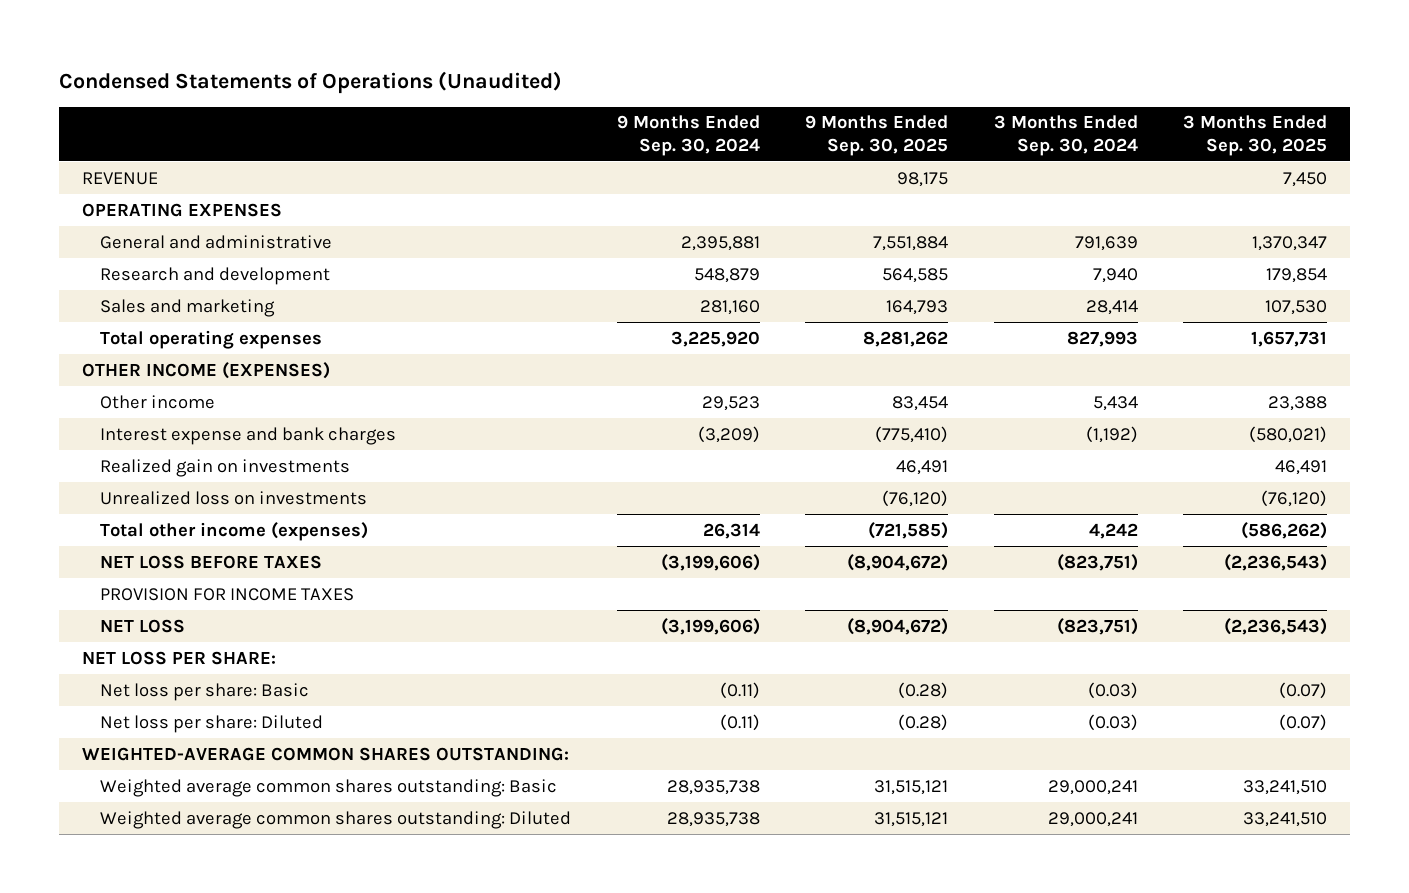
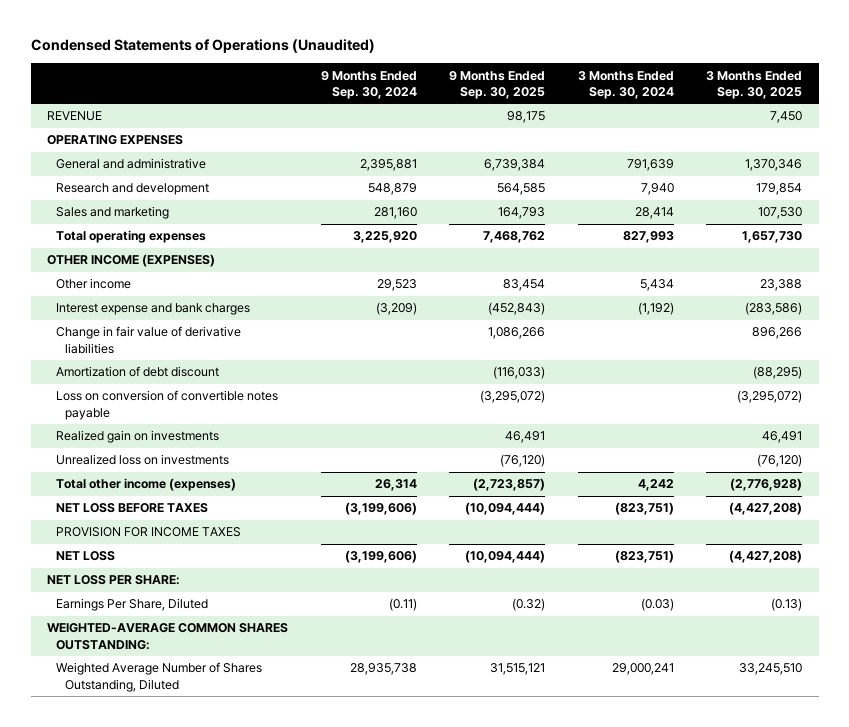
- General and administrative | 2,395,881 | 7,551,884 | 791,639 | 1,370,347
+ General and administrative | 2,395,881 | 6,739,384 | 791,639 | 1,370,346
- Total operating expenses | 3,225,920 | 8,281,262 | 827,993 | 1,657,731
+ Total operating expenses | 3,225,920 | 7,468,762 | 827,993 | 1,657,730
- Interest expense and bank charges | (3,209) | (775,410) | (1,192) | (580,021)
+ Interest expense and bank charges | (3,209) | (452,843) | (1,192) | (283,586)
+ Change in fair value of derivative liabilities | | 1,086,266 | | 896,266
+ Amortization of debt discount | | (116,033) | | (88,295)
+ Loss on conversion of convertible notes payable | | (3,295,072) | | (3,295,072)
- Total other income (expenses) | 26,314 | (721,585) | 4,242 | (586,262)
- NET LOSS BEFORE TAXES | (3,199,606) | (8,904,672) | (823,751) | (2,236,543)
+ Total other income (expenses) | 26,314 | (2,723,857) | 4,242 | (2,776,928)
+ NET LOSS BEFORE TAXES | (3,199,606) | (10,094,444) | (823,751) | (4,427,208)
- NET LOSS | (3,199,606) | (8,904,672) | (823,751) | (2,236,543)
+ NET LOSS | (3,199,606) | (10,094,444) | (823,751) | (4,427,208)
- Net loss per share: Basic | (0.11) | (0.28) | (0.03) | (0.07)
- Net loss per share: Diluted | (0.11) | (0.28) | (0.03) | (0.07)
+ Earnings Per Share, Diluted | (0.11) | (0.32) | (0.03) | (0.13)
- Weighted average common shares outstanding: Basic | 28,935,738 | 31,515,121 | 29,000,241 | 33,241,510
- Weighted average common shares outstanding: Diluted | 28,935,738 | 31,515,121 | 29,000,241 | 33,241,510
+ Weighted Average Number of Shares Outstanding, Diluted | 28,935,738 | 31,515,121 | 29,000,241 | 33,245,510

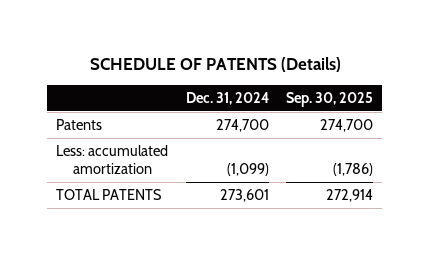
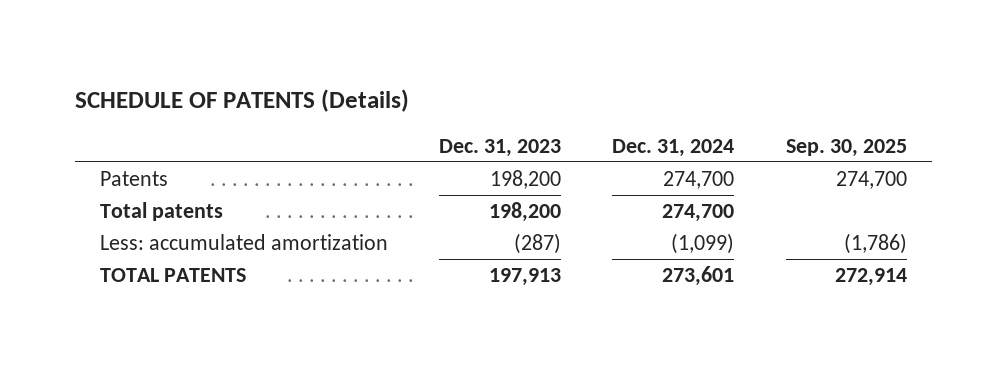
- | Dec. 31, 2024 | Sep. 30, 2025
+ | Dec. 31, 2023 | Dec. 31, 2024 | Sep. 30, 2025
+ Total patents | 198,200 | 274,700 |

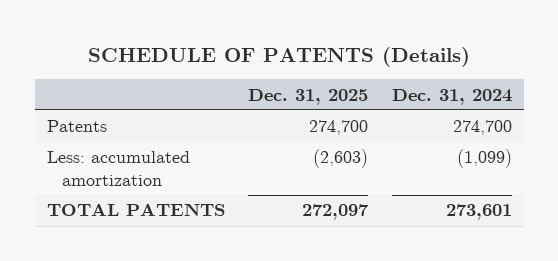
- | Dec. 31, 2023 | Dec. 31, 2024 | Sep. 30, 2025
+ | Dec. 31, 2025 | Dec. 31, 2024
- Total patents | 198,200 | 274,700 |

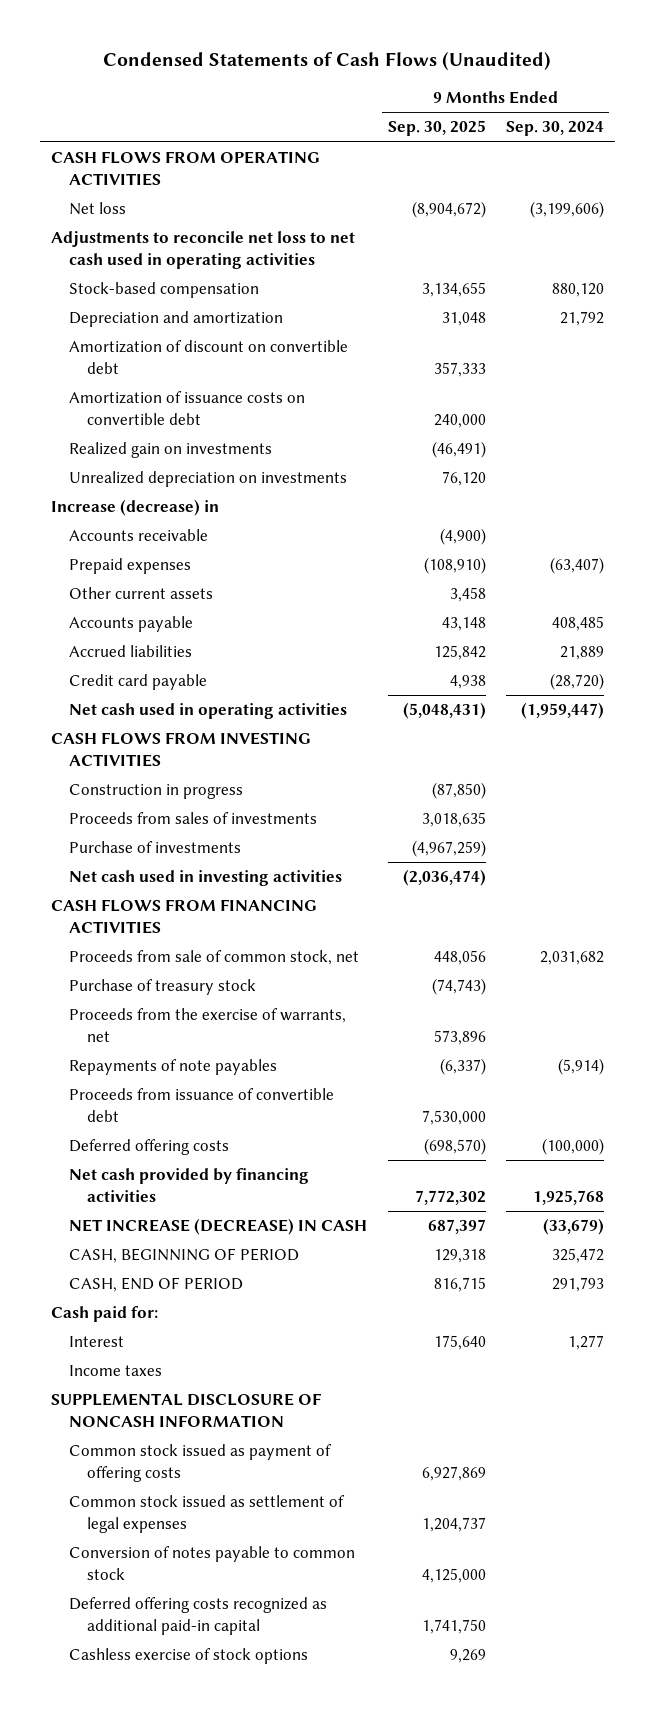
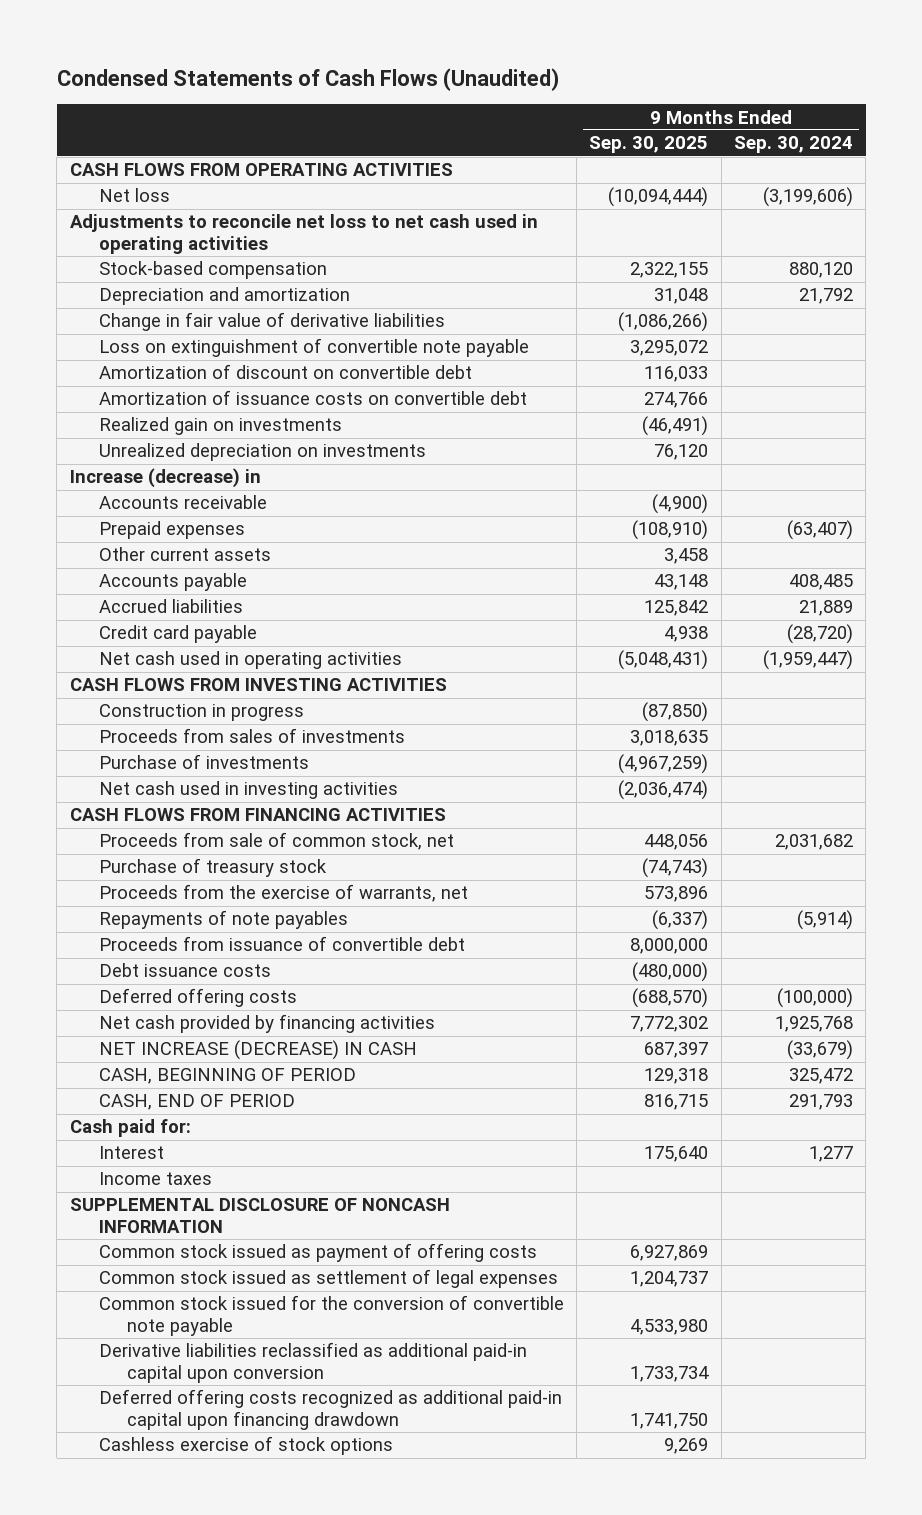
- Net loss | (8,904,672) | (3,199,606)
+ Net loss | (10,094,444) | (3,199,606)
- Stock-based compensation | 3,134,655 | 880,120
+ Stock-based compensation | 2,322,155 | 880,120
- Amortization of discount on convertible debt | 357,333 |
- Amortization of issuance costs on convertible debt | 240,000 |
+ Change in fair value of derivative liabilities | (1,086,266) |
+ Loss on extinguishment of convertible note payable | 3,295,072 |
+ Amortization of discount on convertible debt | 116,033 |
+ Amortization of issuance costs on convertible debt | 274,766 |
- Proceeds from issuance of convertible debt | 7,530,000 |
- Deferred offering costs | (698,570) | (100,000)
+ Proceeds from issuance of convertible debt | 8,000,000 |
+ Debt issuance costs | (480,000) |
+ Deferred offering costs | (688,570) | (100,000)
- Conversion of notes payable to common stock | 4,125,000 |
- Deferred offering costs recognized as additional paid-in capital | 1,741,750 |
+ Common stock issued for the conversion of convertible note payable | 4,533,980 |
+ Derivative liabilities reclassified as additional paid-in capital upon conversion | 1,733,734 |
+ Deferred offering costs recognized as additional paid-in capital upon financing drawdown | 1,741,750 |

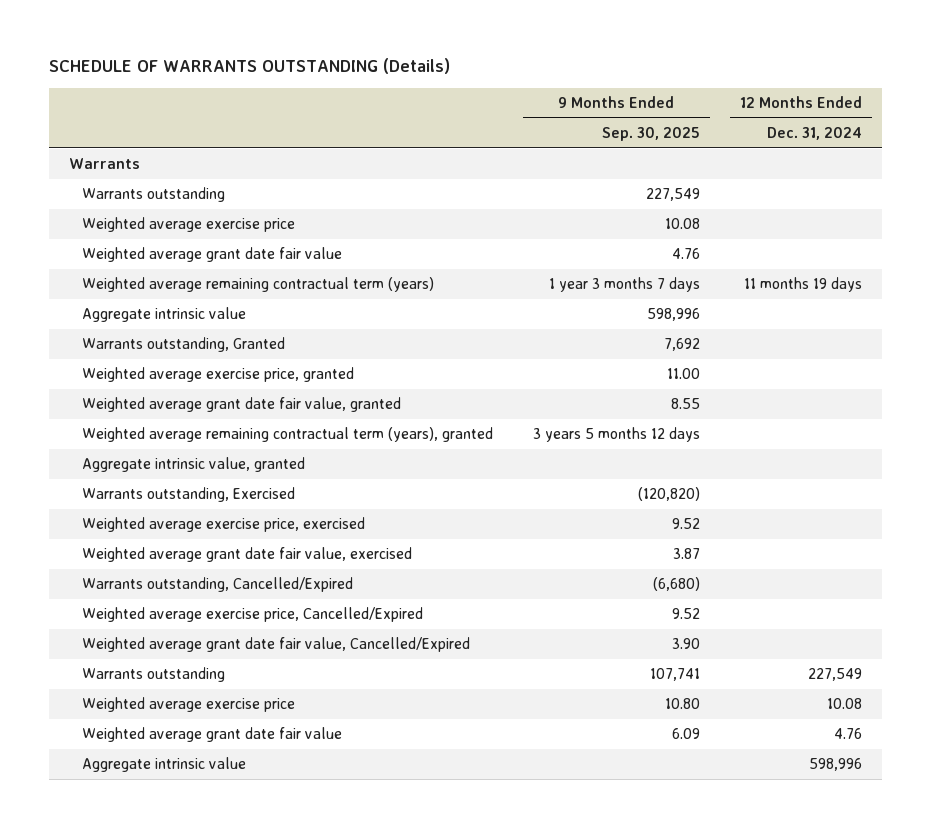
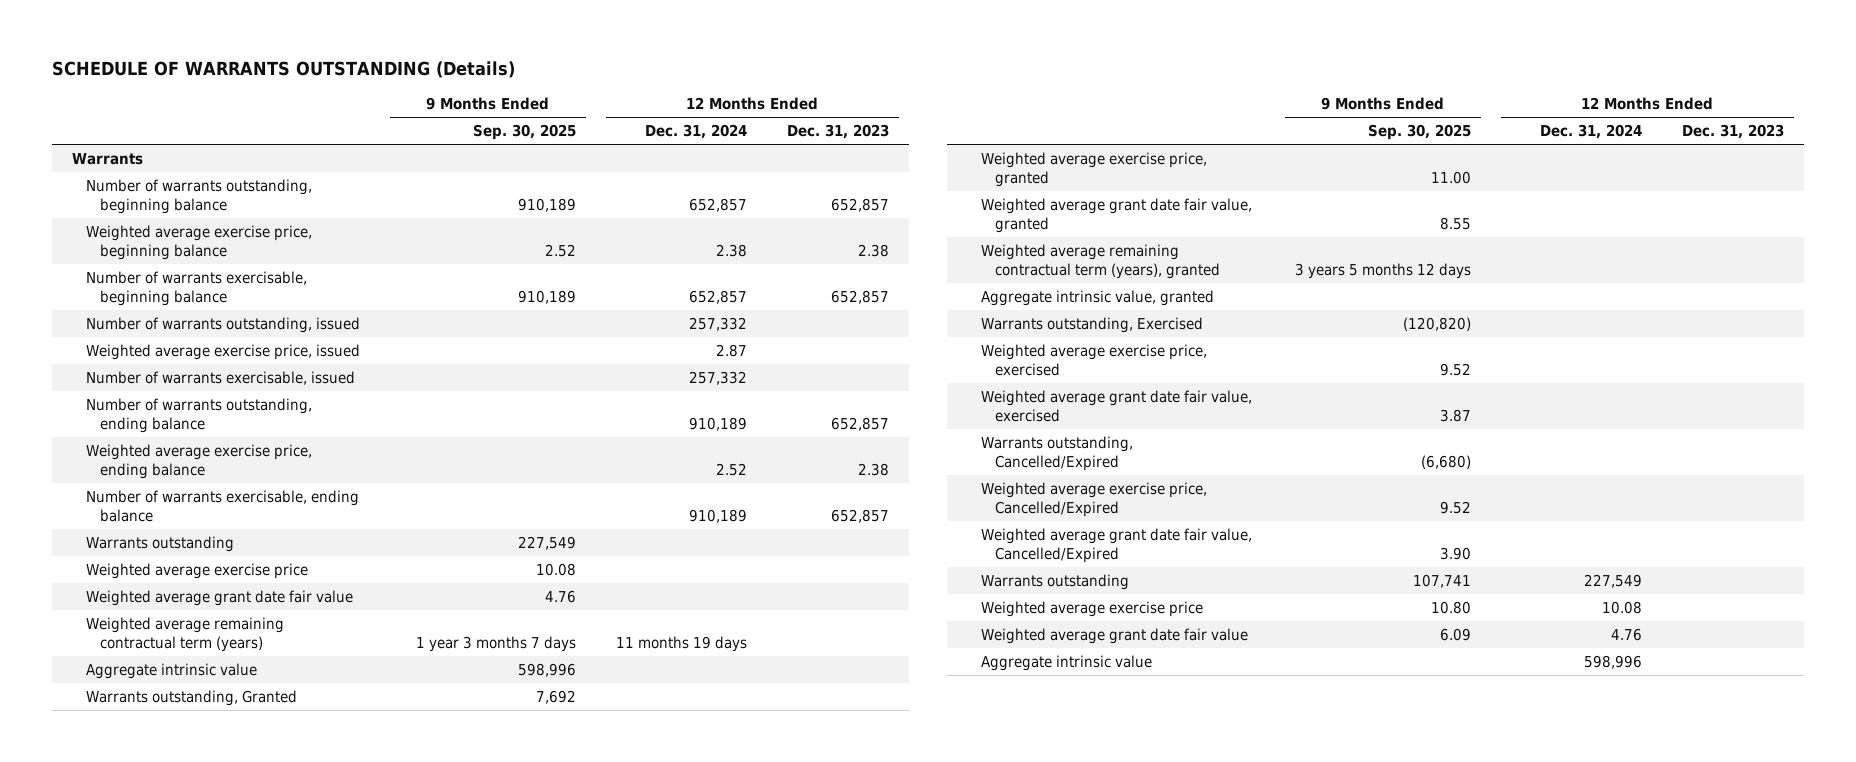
- | 9 Months Ended Sep. 30, 2025 | 12 Months Ended Dec. 31, 2024
+ | 9 Months Ended Sep. 30, 2025 | 12 Months Ended Dec. 31, 2024 | 12 Months Ended Dec. 31, 2023
+ Number of warrants outstanding, beginning balance | 910,189 | 652,857 | 652,857
+ Weighted average exercise price, beginning balance | 2.52 | 2.38 | 2.38
+ Number of warrants exercisable, beginning balance | 910,189 | 652,857 | 652,857
+ Number of warrants outstanding, issued | | 257,332 |
+ Weighted average exercise price, issued | | 2.87 |
+ Number of warrants exercisable, issued | | 257,332 |
+ Number of warrants outstanding, ending balance | | 910,189 | 652,857
+ Weighted average exercise price, ending balance | | 2.52 | 2.38
+ Number of warrants exercisable, ending balance | | 910,189 | 652,857

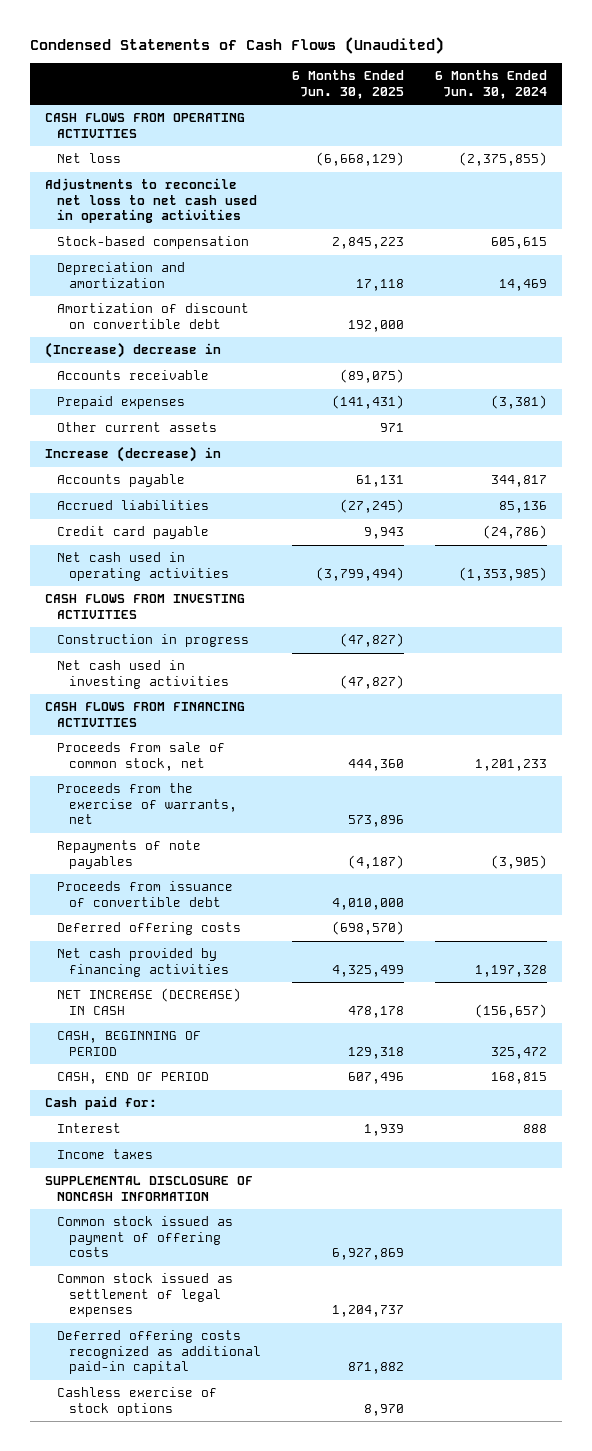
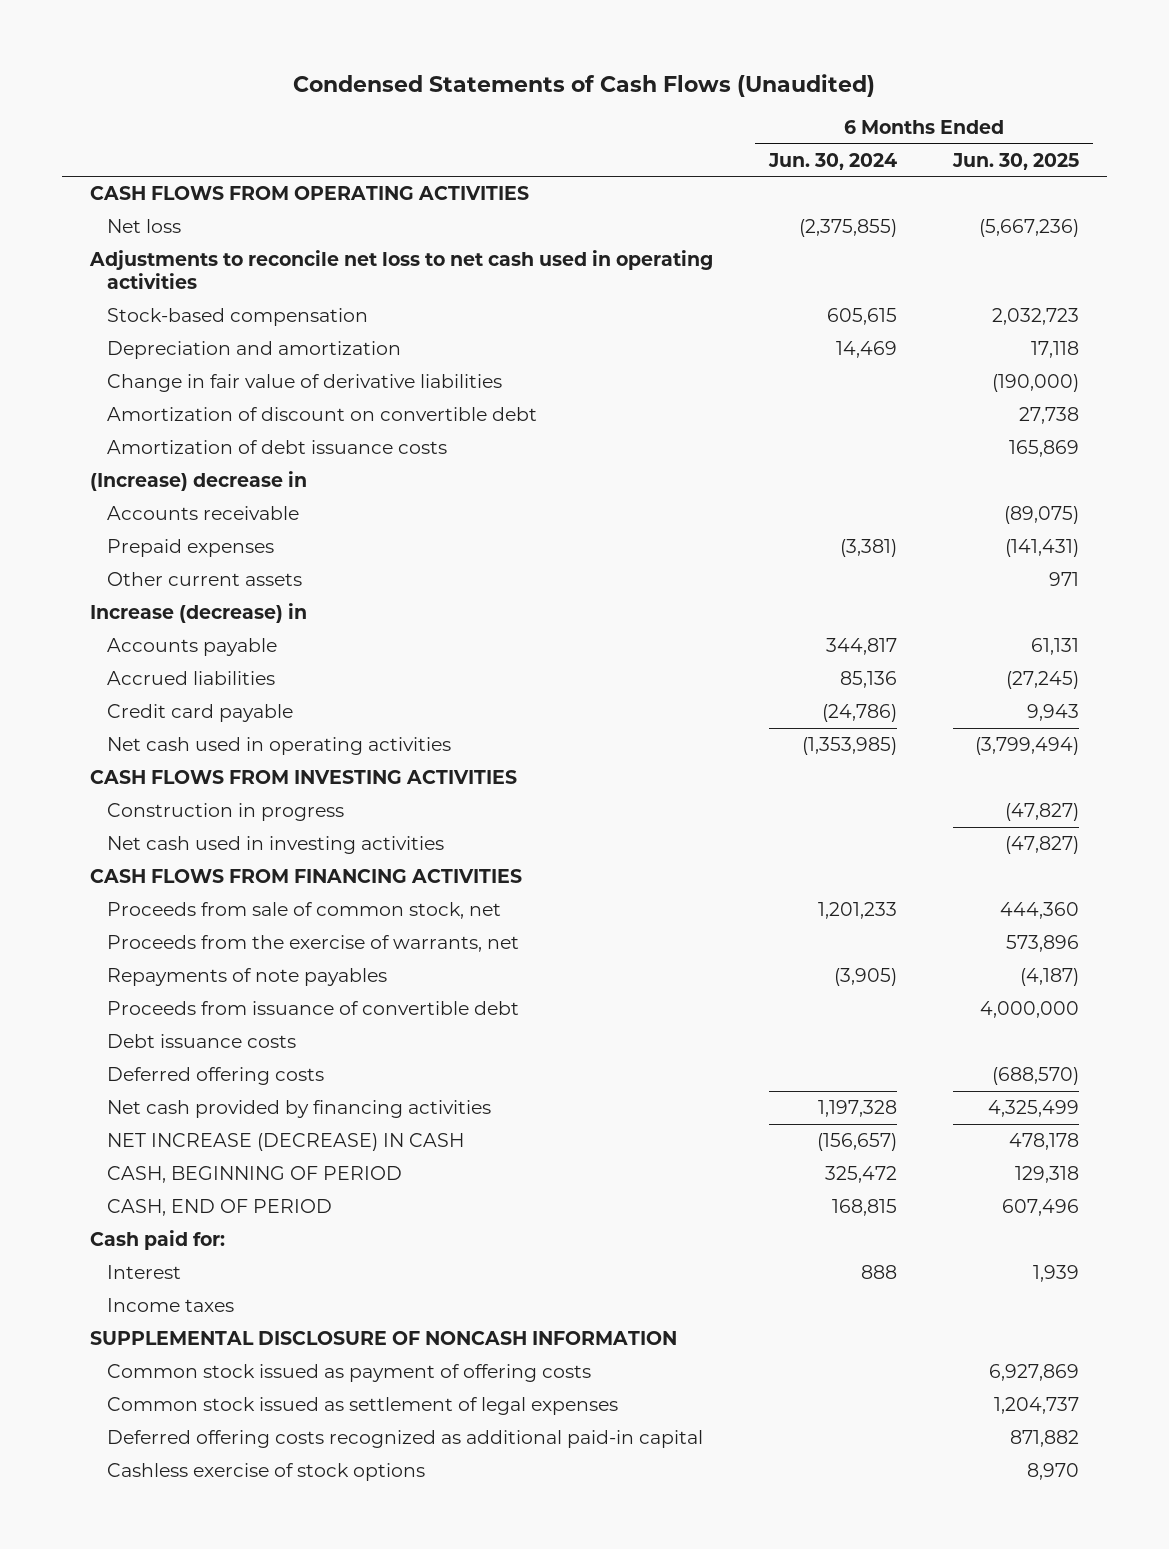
- | 6 Months Ended Jun. 30, 2025 | 6 Months Ended Jun. 30, 2024
+ | 6 Months Ended Jun. 30, 2024 | 6 Months Ended Jun. 30, 2025
- Net loss | (6,668,129) | (2,375,855)
+ Net loss | (2,375,855) | (5,667,236)
- Stock-based compensation | 2,845,223 | 605,615
+ Stock-based compensation | 605,615 | 2,032,723
- Amortization of discount on convertible debt | 192,000 |
+ Change in fair value of derivative liabilities | | (190,000)
+ Amortization of discount on convertible debt | | 27,738
+ Amortization of debt issuance costs | | 165,869
- Proceeds from issuance of convertible debt | 4,010,000 |
- Deferred offering costs | (698,570) |
+ Proceeds from issuance of convertible debt | | 4,000,000
+ Debt issuance costs
+ Deferred offering costs | | (688,570)

